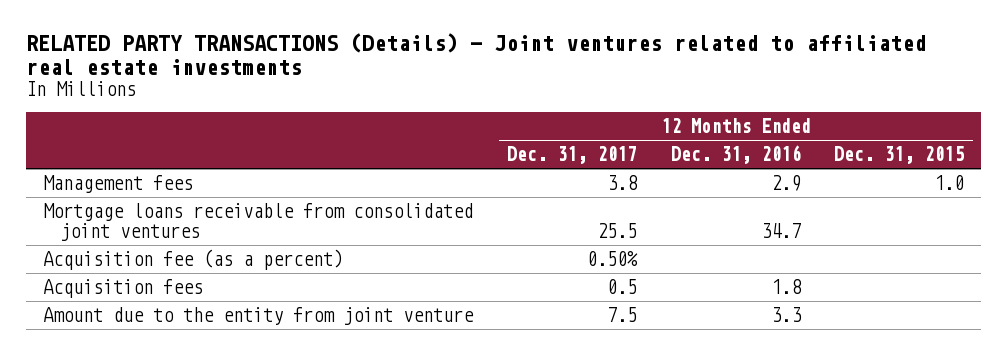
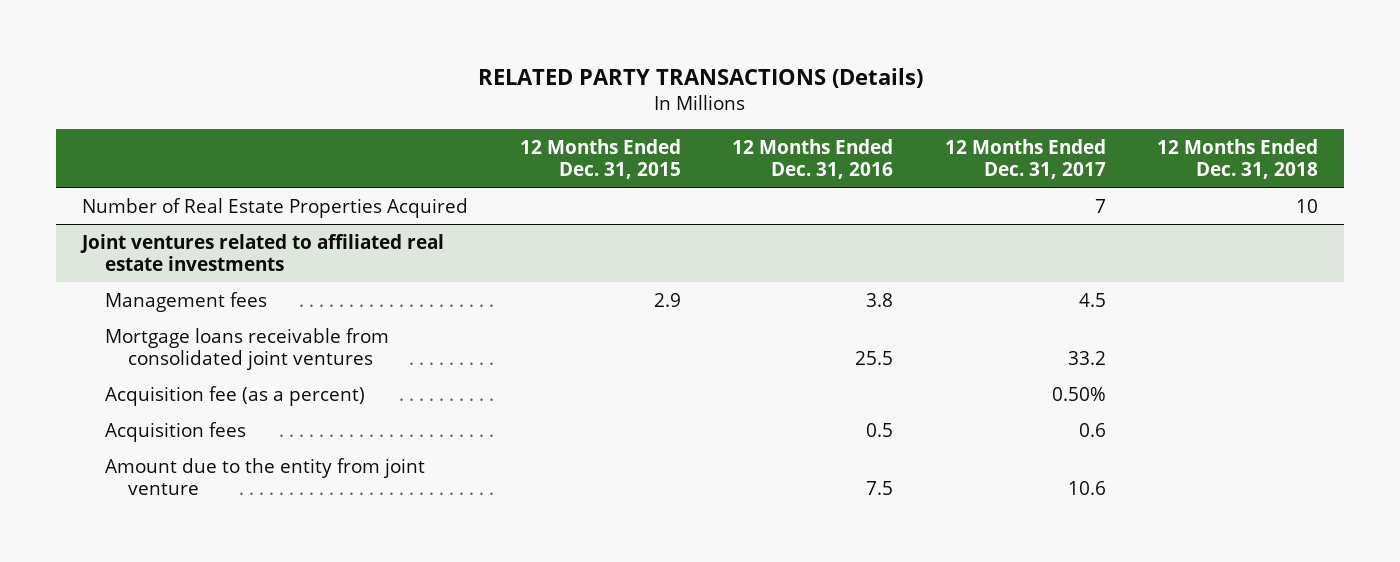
- RELATED PARTY TRANSACTIONS (Details) - Joint ventures related to affiliated real estate investments
+ RELATED PARTY TRANSACTIONS (Details)
- | 12 Months Ended Dec. 31, 2017 | 12 Months Ended Dec. 31, 2016 | 12 Months Ended Dec. 31, 2015
+ | 12 Months Ended Dec. 31, 2015 | 12 Months Ended Dec. 31, 2016 | 12 Months Ended Dec. 31, 2017 | 12 Months Ended Dec. 31, 2018
- Management fees | 3.8 | 2.9 | 1.0
- Mortgage loans receivable from consolidated joint ventures | 25.5 | 34.7 |
+ Number of Real Estate Properties Acquired | | | 7 | 10
+ Joint ventures related to affiliated real estate investments
+ Management fees | 2.9 | 3.8 | 4.5 |
+ Mortgage loans receivable from consolidated joint ventures | | 25.5 | 33.2 |
- Acquisition fees | 0.5 | 1.8 |
- Amount due to the entity from joint venture | 7.5 | 3.3 |
+ Acquisition fees | | 0.5 | 0.6 |
+ Amount due to the entity from joint venture | | 7.5 | 10.6 |

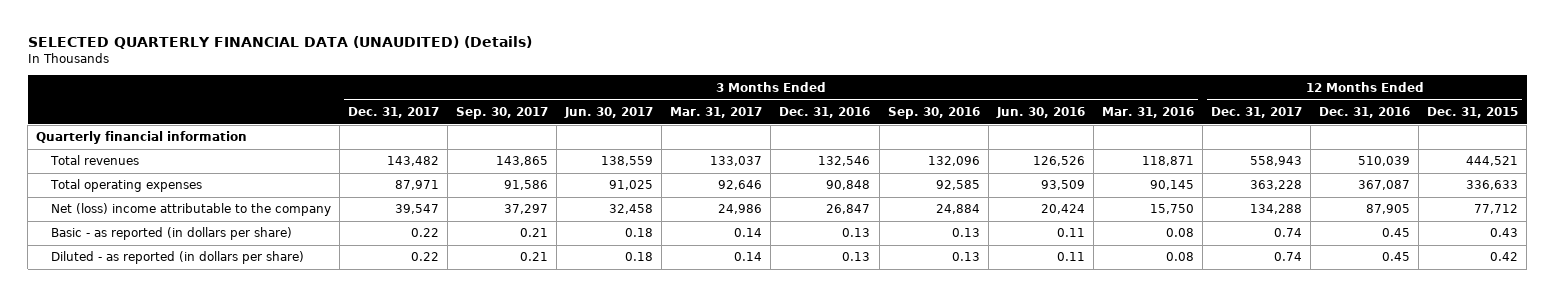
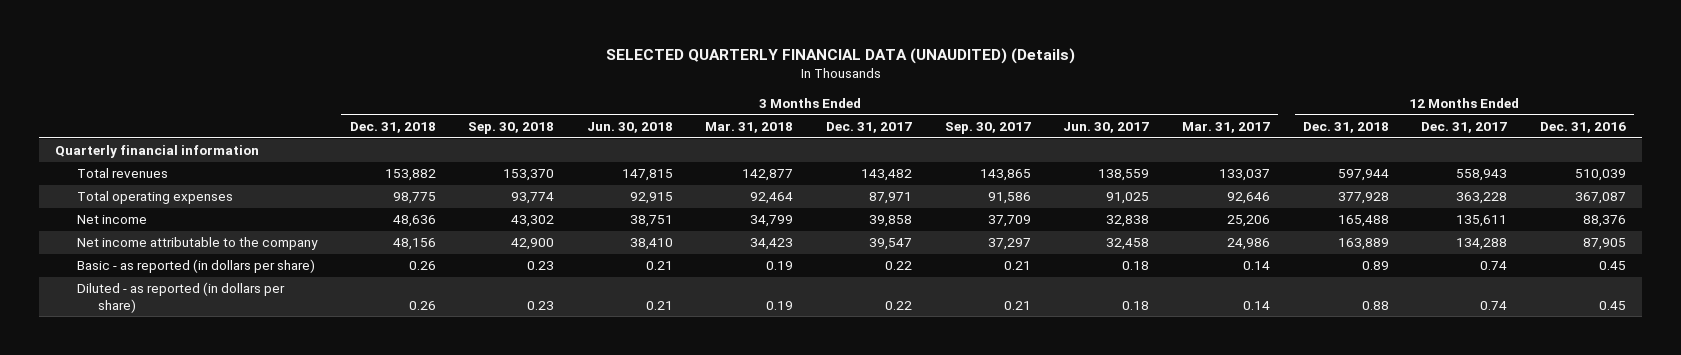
- | 3 Months Ended Dec. 31, 2017 | 3 Months Ended Sep. 30, 2017 | 3 Months Ended Jun. 30, 2017 | 3 Months Ended Mar. 31, 2017 | 3 Months Ended Dec. 31, 2016 | 3 Months Ended Sep. 30, 2016 | 3 Months Ended Jun. 30, 2016 | 3 Months Ended Mar. 31, 2016 | 12 Months Ended Dec. 31, 2017 | 12 Months Ended Dec. 31, 2016 | 12 Months Ended Dec. 31, 2015
+ | 3 Months Ended Dec. 31, 2018 | 3 Months Ended Sep. 30, 2018 | 3 Months Ended Jun. 30, 2018 | 3 Months Ended Mar. 31, 2018 | 3 Months Ended Dec. 31, 2017 | 3 Months Ended Sep. 30, 2017 | 3 Months Ended Jun. 30, 2017 | 3 Months Ended Mar. 31, 2017 | 12 Months Ended Dec. 31, 2018 | 12 Months Ended Dec. 31, 2017 | 12 Months Ended Dec. 31, 2016
- Net (loss) income attributable to the company | 39,547 | 37,297 | 32,458 | 24,986 | 26,847 | 24,884 | 20,424 | 15,750 | 134,288 | 87,905 | 77,712
+ Net income | 48,636 | 43,302 | 38,751 | 34,799 | 39,858 | 37,709 | 32,838 | 25,206 | 165,488 | 135,611 | 88,376
+ Net income attributable to the company | 48,156 | 42,900 | 38,410 | 34,423 | 39,547 | 37,297 | 32,458 | 24,986 | 163,889 | 134,288 | 87,905

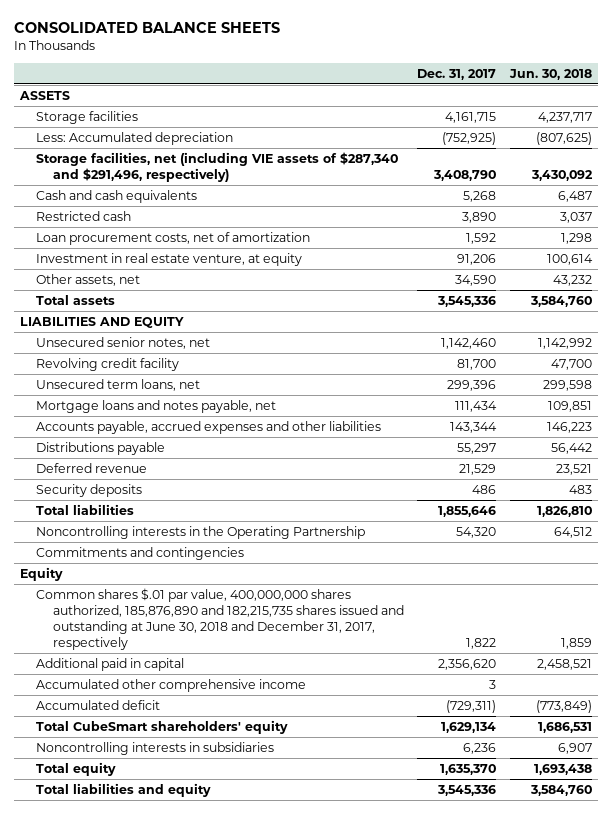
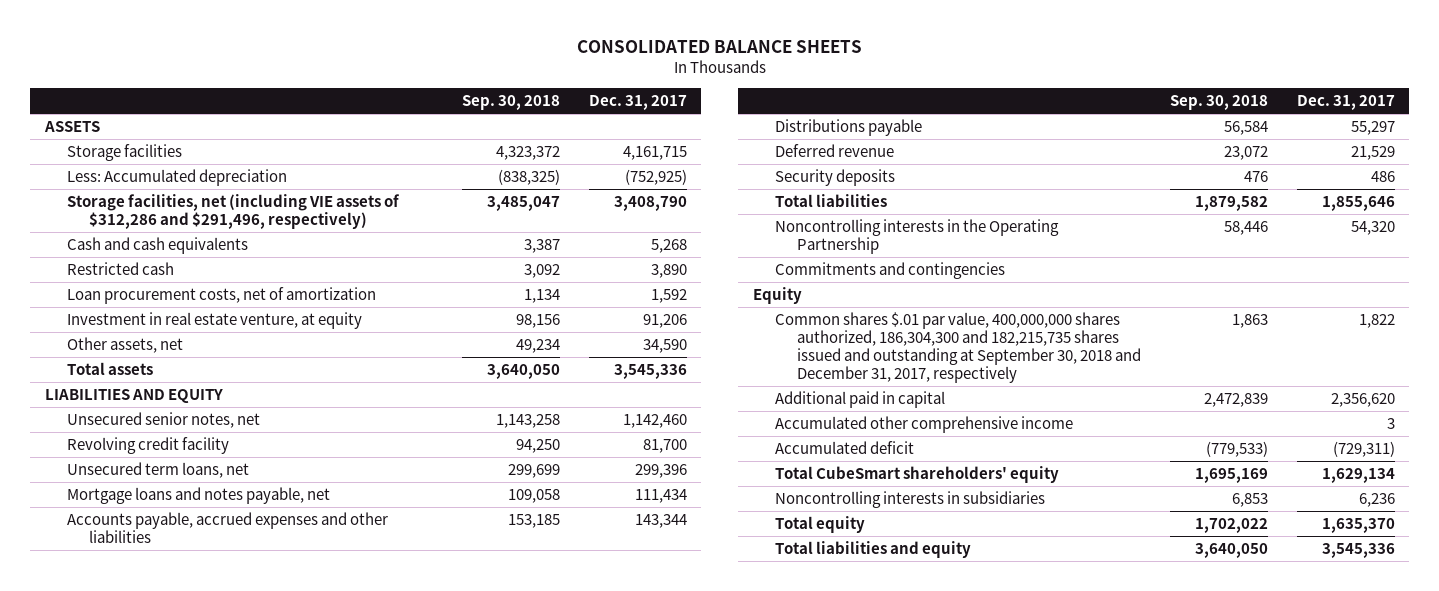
- | Dec. 31, 2017 | Jun. 30, 2018
+ | Sep. 30, 2018 | Dec. 31, 2017
- Storage facilities, net (including VIE assets of $287,340 and $291,496, respectively) | 3,408,790 | 3,430,092
+ Storage facilities, net (including VIE assets of $312,286 and $291,496, respectively) | 3,485,047 | 3,408,790
- Common shares $.01 par value, 400,000,000 shares authorized, 185,876,890 and 182,215,735 shares issued and outstanding at June 30, 2018 and December 31, 2017, respectively | 1,822 | 1,859
+ Common shares $.01 par value, 400,000,000 shares authorized, 186,304,300 and 182,215,735 shares issued and outstanding at September 30, 2018 and December 31, 2017, respectively | 1,863 | 1,822

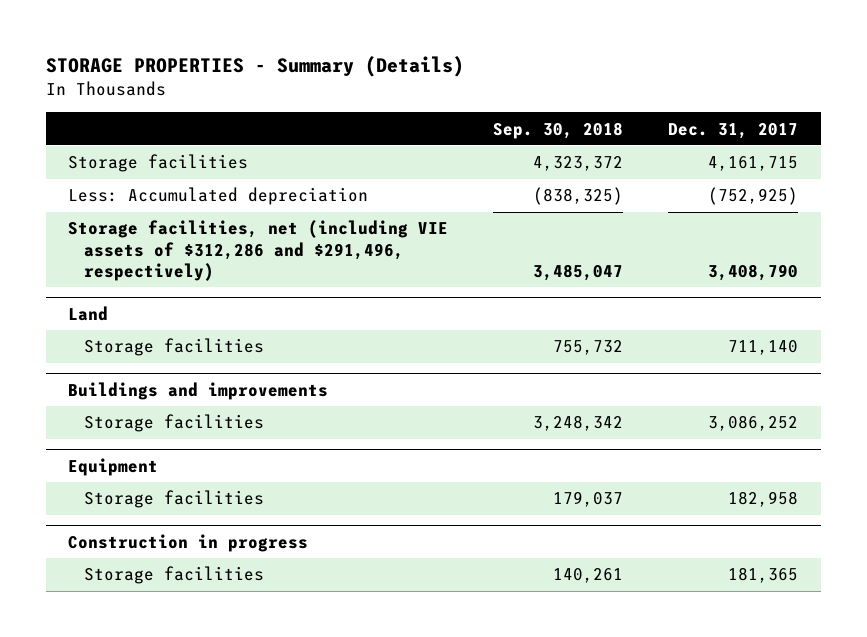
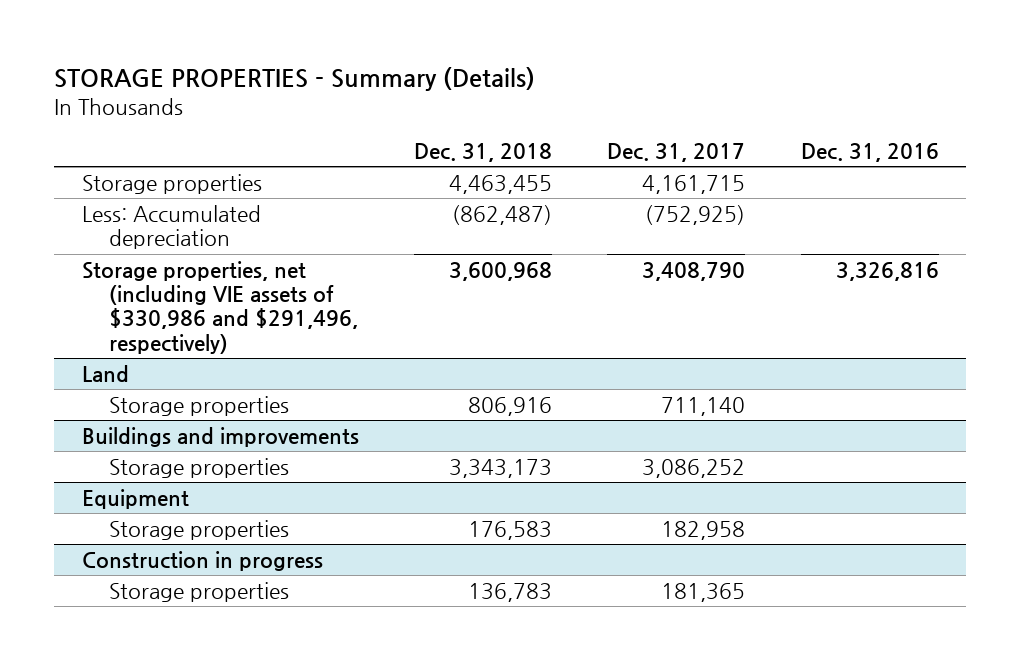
- | Sep. 30, 2018 | Dec. 31, 2017
+ | Dec. 31, 2018 | Dec. 31, 2017 | Dec. 31, 2016
- Storage facilities | 4,323,372 | 4,161,715
+ Storage properties | 4,463,455 | 4,161,715 |
- Storage facilities, net (including VIE assets of $312,286 and $291,496, respectively) | 3,485,047 | 3,408,790
+ Storage properties, net (including VIE assets of $330,986 and $291,496, respectively) | 3,600,968 | 3,408,790 | 3,326,816
@ Land
- Storage facilities | 755,732 | 711,140
+ Storage properties | 806,916 | 711,140 |
@ Buildings and improvements
- Storage facilities | 3,248,342 | 3,086,252
+ Storage properties | 3,343,173 | 3,086,252 |
@ Equipment
- Storage facilities | 179,037 | 182,958
+ Storage properties | 176,583 | 182,958 |
@ Construction in progress
- Storage facilities | 140,261 | 181,365
+ Storage properties | 136,783 | 181,365 |

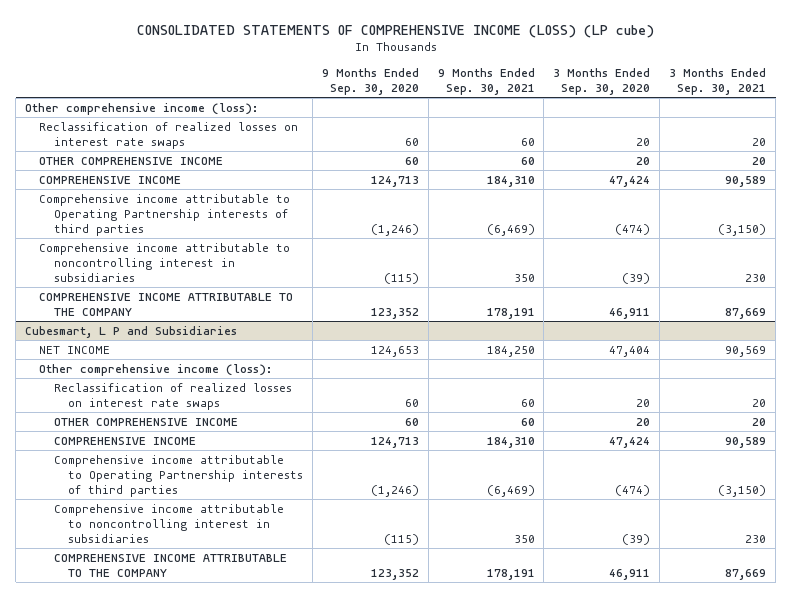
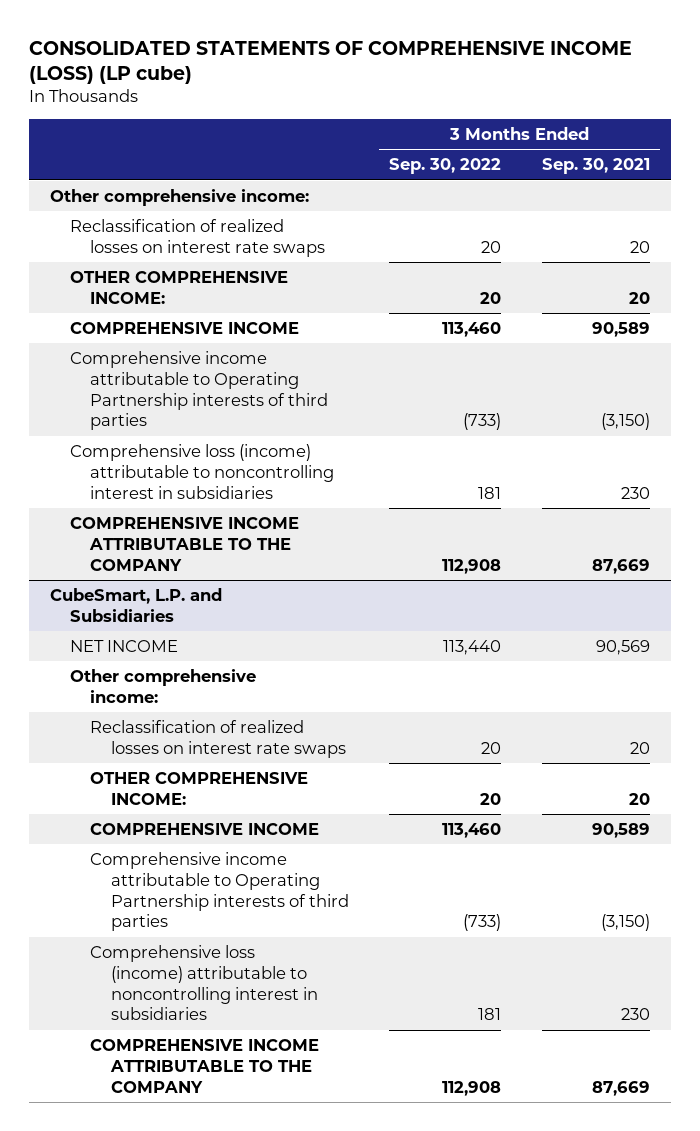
- | 9 Months Ended Sep. 30, 2020 | 9 Months Ended Sep. 30, 2021 | 3 Months Ended Sep. 30, 2020 | 3 Months Ended Sep. 30, 2021
+ | 3 Months Ended Sep. 30, 2022 | 3 Months Ended Sep. 30, 2021
- Other comprehensive income (loss):
+ Other comprehensive income:
- OTHER COMPREHENSIVE INCOME | 60 | 60 | 20 | 20
+ OTHER COMPREHENSIVE INCOME: | 20 | 20
- Comprehensive income attributable to noncontrolling interest in subsidiaries | (115) | 350 | (39) | 230
+ Comprehensive loss (income) attributable to noncontrolling interest in subsidiaries | 181 | 230
- Cubesmart, L P and Subsidiaries
+ CubeSmart, L.P. and Subsidiaries
- Other comprehensive income (loss):
+ Other comprehensive income:
- OTHER COMPREHENSIVE INCOME | 60 | 60 | 20 | 20
+ OTHER COMPREHENSIVE INCOME: | 20 | 20
- Comprehensive income attributable to noncontrolling interest in subsidiaries | (115) | 350 | (39) | 230
+ Comprehensive loss (income) attributable to noncontrolling interest in subsidiaries | 181 | 230

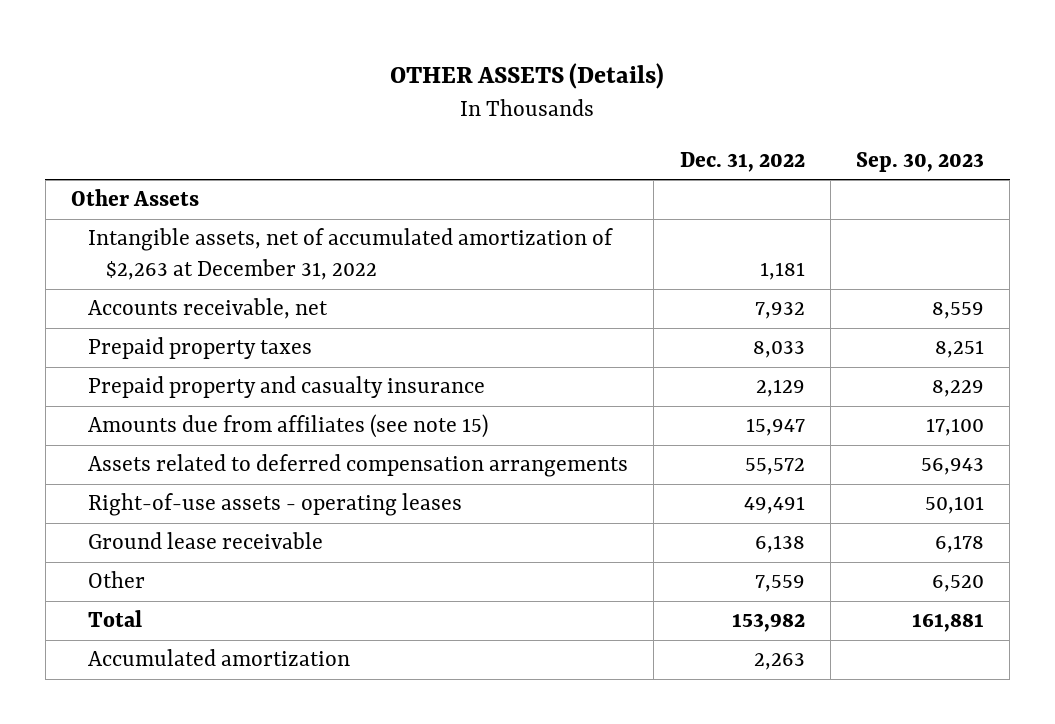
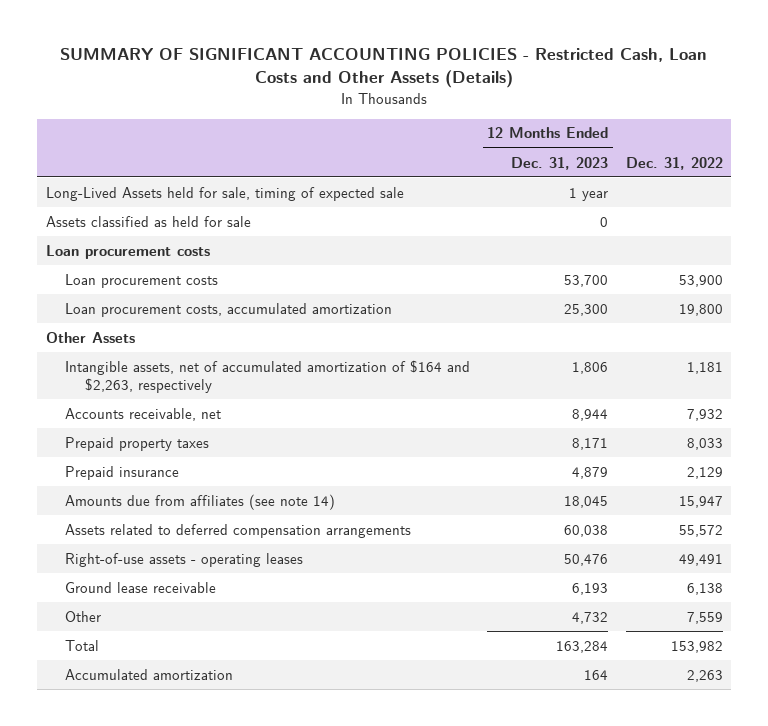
- OTHER ASSETS (Details)
+ SUMMARY OF SIGNIFICANT ACCOUNTING POLICIES - Restricted Cash, Loan Costs and Other Assets (Details)
- | Dec. 31, 2022 | Sep. 30, 2023
+ | 12 Months Ended Dec. 31, 2023 | Dec. 31, 2022
+ Long-Lived Assets held for sale, timing of expected sale | 1 year |
+ Assets classified as held for sale | 0 |
+ Loan procurement costs
+ Loan procurement costs | 53,700 | 53,900
+ Loan procurement costs, accumulated amortization | 25,300 | 19,800
- Intangible assets, net of accumulated amortization of $2,263 at December 31, 2022 | 1,181 |
+ Intangible assets, net of accumulated amortization of $164 and $2,263, respectively | 1,806 | 1,181
- Prepaid property and casualty insurance | 2,129 | 8,229
- Amounts due from affiliates (see note 15) | 15,947 | 17,100
+ Prepaid insurance | 4,879 | 2,129
+ Amounts due from affiliates (see note 14) | 18,045 | 15,947

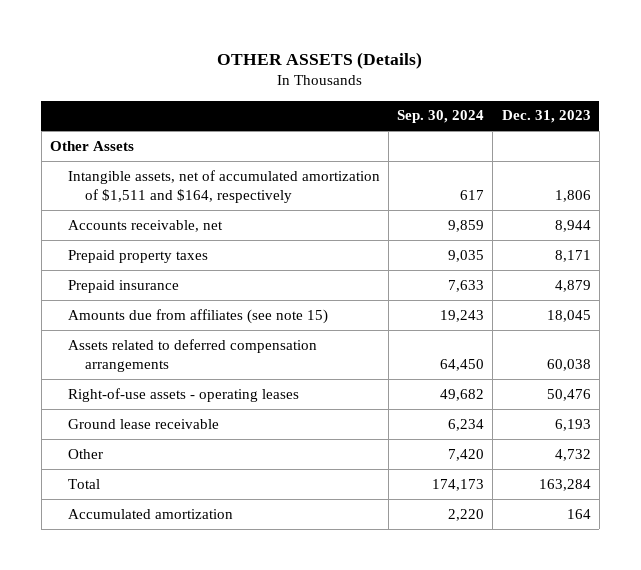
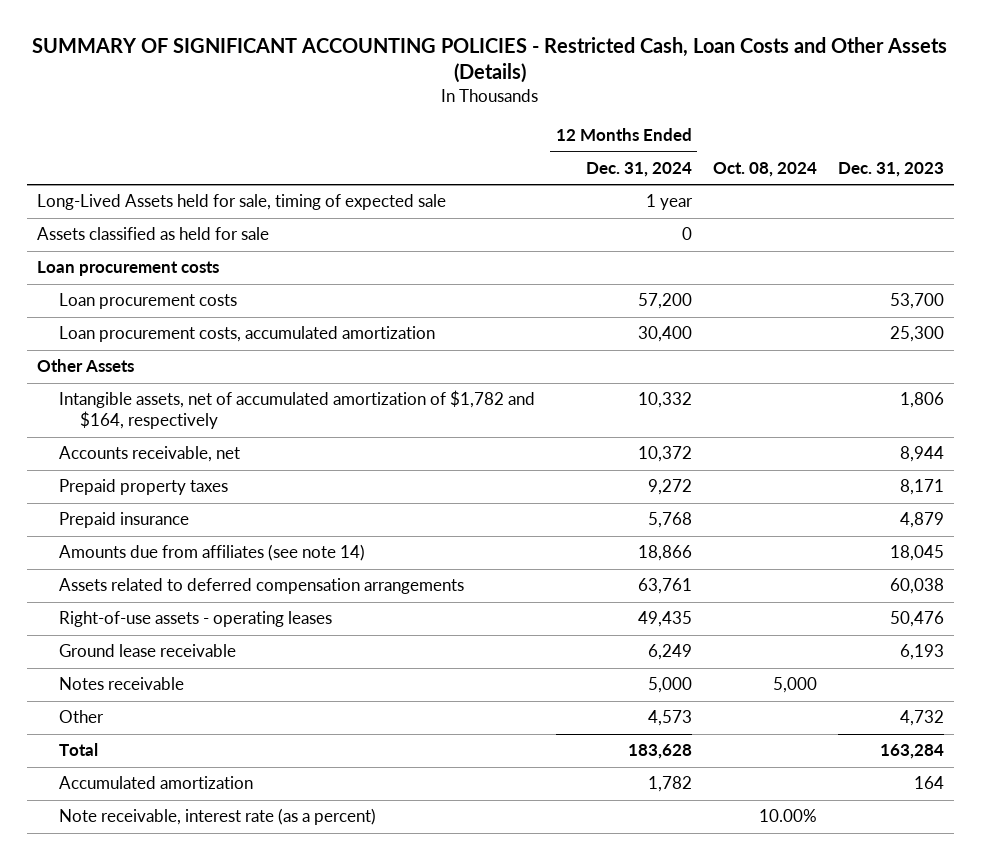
- OTHER ASSETS (Details)
+ SUMMARY OF SIGNIFICANT ACCOUNTING POLICIES - Restricted Cash, Loan Costs and Other Assets (Details)
- | Sep. 30, 2024 | Dec. 31, 2023
+ | 12 Months Ended Dec. 31, 2024 | Oct. 08, 2024 | Dec. 31, 2023
+ Long-Lived Assets held for sale, timing of expected sale | 1 year | |
+ Assets classified as held for sale | 0 | |
+ Loan procurement costs
+ Loan procurement costs | 57,200 | | 53,700
+ Loan procurement costs, accumulated amortization | 30,400 | | 25,300
- Intangible assets, net of accumulated amortization of $1,511 and $164, respectively | 617 | 1,806
+ Intangible assets, net of accumulated amortization of $1,782 and $164, respectively | 10,332 | | 1,806
- Amounts due from affiliates (see note 15) | 19,243 | 18,045
+ Amounts due from affiliates (see note 14) | 18,866 | | 18,045
+ Notes receivable | 5,000 | 5,000 |
+ Note receivable, interest rate (as a percent) | | 10.00% |

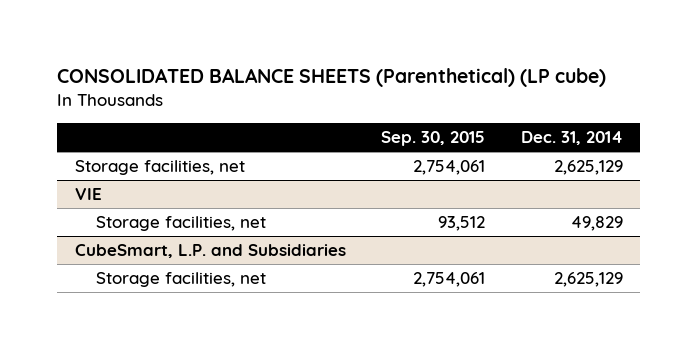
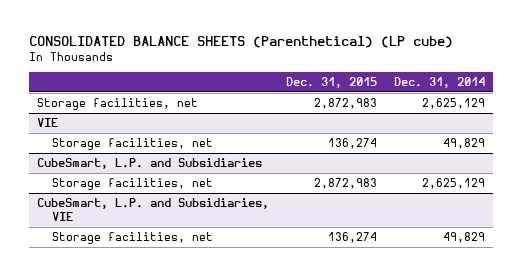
- | Sep. 30, 2015 | Dec. 31, 2014
+ | Dec. 31, 2015 | Dec. 31, 2014
+ CubeSmart, L.P. and Subsidiaries, VIE
+ Storage facilities, net | 136,274 | 49,829

